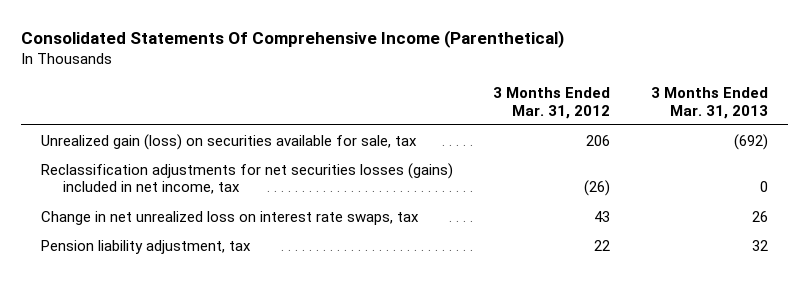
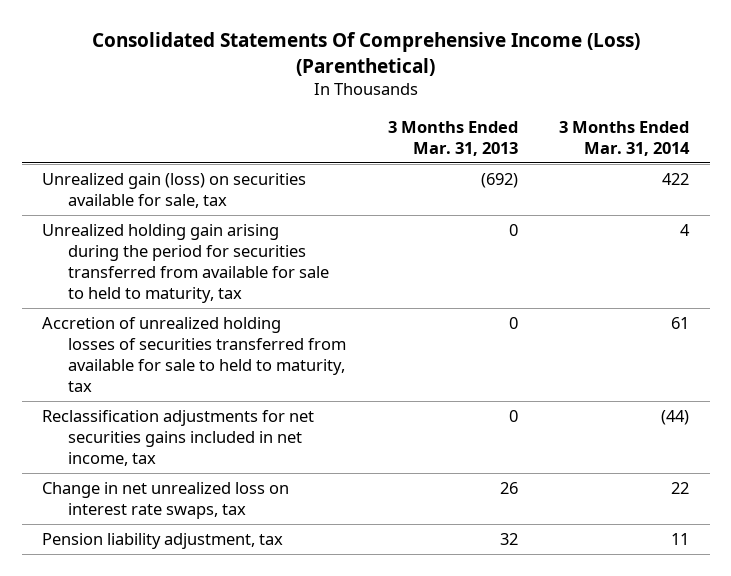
- Consolidated Statements Of Comprehensive Income (Parenthetical)
+ Consolidated Statements Of Comprehensive Income (Loss) (Parenthetical)
- | 3 Months Ended Mar. 31, 2012 | 3 Months Ended Mar. 31, 2013
+ | 3 Months Ended Mar. 31, 2013 | 3 Months Ended Mar. 31, 2014
- Reclassification adjustments for net securities losses (gains) included in net income, tax | (26) | 0
+ Unrealized holding gain arising during the period for securities transferred from available for sale to held to maturity, tax | 0 | 4
+ Accretion of unrealized holding losses of securities transferred from available for sale to held to maturity, tax | 0 | 61
+ Reclassification adjustments for net securities gains included in net income, tax | 0 | (44)

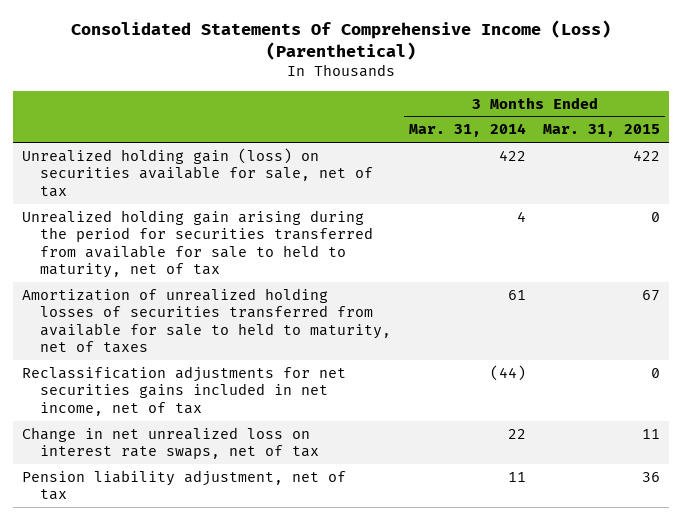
- | 3 Months Ended Mar. 31, 2013 | 3 Months Ended Mar. 31, 2014
+ | 3 Months Ended Mar. 31, 2014 | 3 Months Ended Mar. 31, 2015
- Unrealized gain (loss) on securities available for sale, tax | (692) | 422
- Unrealized holding gain arising during the period for securities transferred from available for sale to held to maturity, tax | 0 | 4
- Accretion of unrealized holding losses of securities transferred from available for sale to held to maturity, tax | 0 | 61
- Reclassification adjustments for net securities gains included in net income, tax | 0 | (44)
- Change in net unrealized loss on interest rate swaps, tax | 26 | 22
- Pension liability adjustment, tax | 32 | 11
+ Unrealized holding gain (loss) on securities available for sale, net of tax | 422 | 422
+ Unrealized holding gain arising during the period for securities transferred from available for sale to held to maturity, net of tax | 4 | 0
+ Amortization of unrealized holding losses of securities transferred from available for sale to held to maturity, net of taxes | 61 | 67
+ Reclassification adjustments for net securities gains included in net income, net of tax | (44) | 0
+ Change in net unrealized loss on interest rate swaps, net of tax | 22 | 11
+ Pension liability adjustment, net of tax | 11 | 36

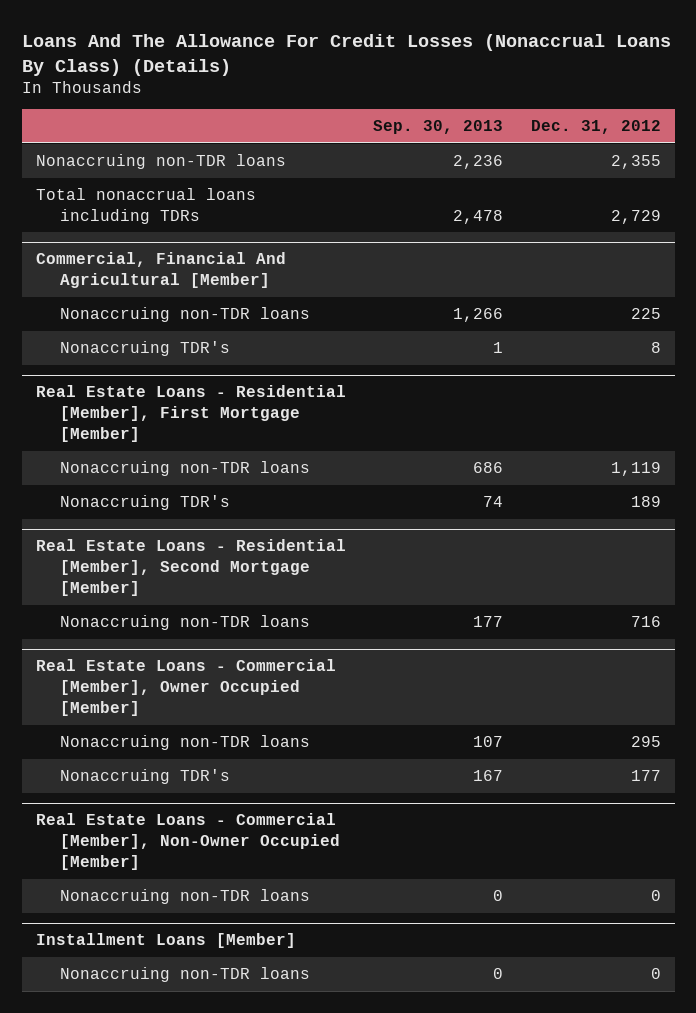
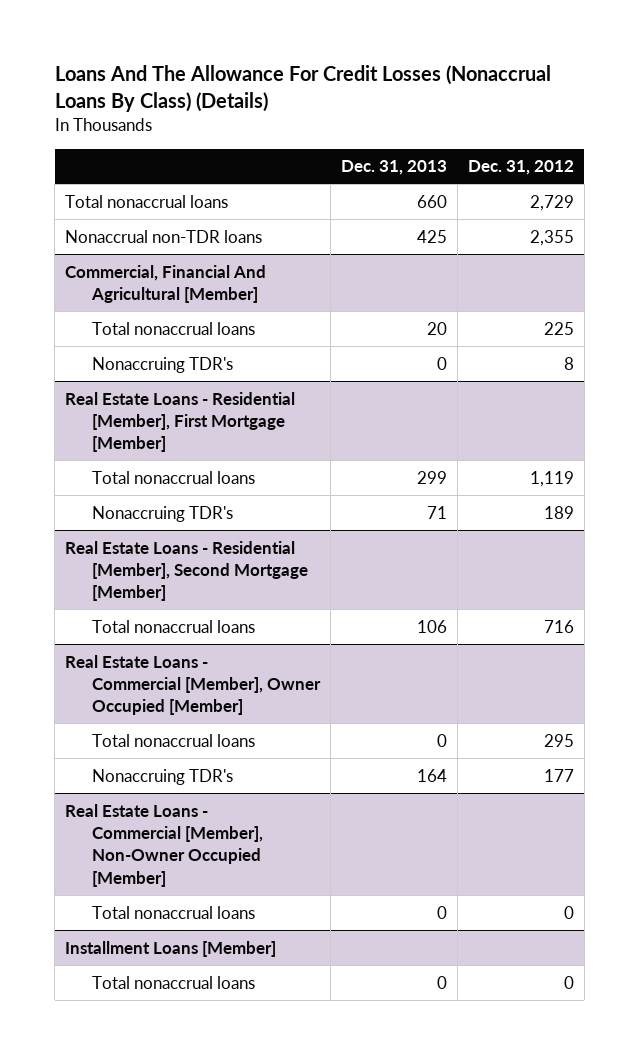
- | Sep. 30, 2013 | Dec. 31, 2012
+ | Dec. 31, 2013 | Dec. 31, 2012
- Nonaccruing non-TDR loans | 2,236 | 2,355
- Total nonaccrual loans including TDRs | 2,478 | 2,729
+ Total nonaccrual loans | 660 | 2,729
+ Nonaccrual non-TDR loans | 425 | 2,355
@ Commercial, Financial And Agricultural [Member]
- Nonaccruing non-TDR loans | 1,266 | 225
+ Total nonaccrual loans | 20 | 225
@ Real Estate Loans - Residential [Member], First Mortgage [Member]
- Nonaccruing non-TDR loans | 686 | 1,119
+ Total nonaccrual loans | 299 | 1,119
@ Real Estate Loans - Residential [Member], Second Mortgage [Member]
- Nonaccruing non-TDR loans | 177 | 716
+ Total nonaccrual loans | 106 | 716
@ Real Estate Loans - Commercial [Member], Owner Occupied [Member]
- Nonaccruing non-TDR loans | 107 | 295
+ Total nonaccrual loans | 0 | 295
@ Real Estate Loans - Commercial [Member], Non-Owner Occupied [Member]
- Nonaccruing non-TDR loans | 0 | 0
+ Total nonaccrual loans | 0 | 0
@ Installment Loans [Member]
- Nonaccruing non-TDR loans | 0 | 0
+ Total nonaccrual loans | 0 | 0

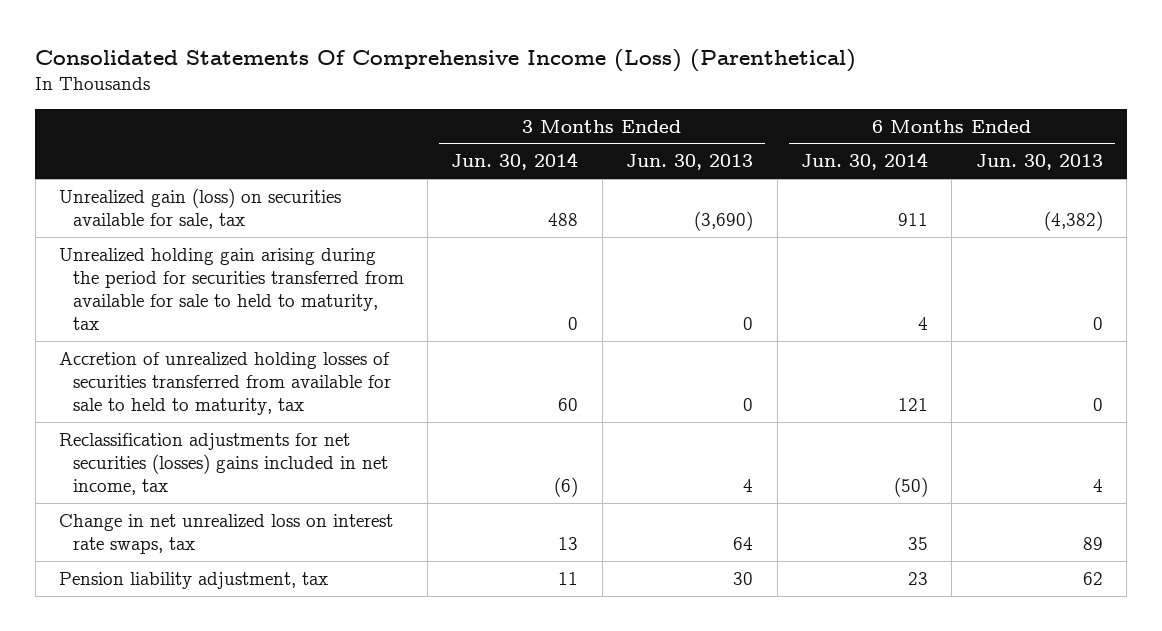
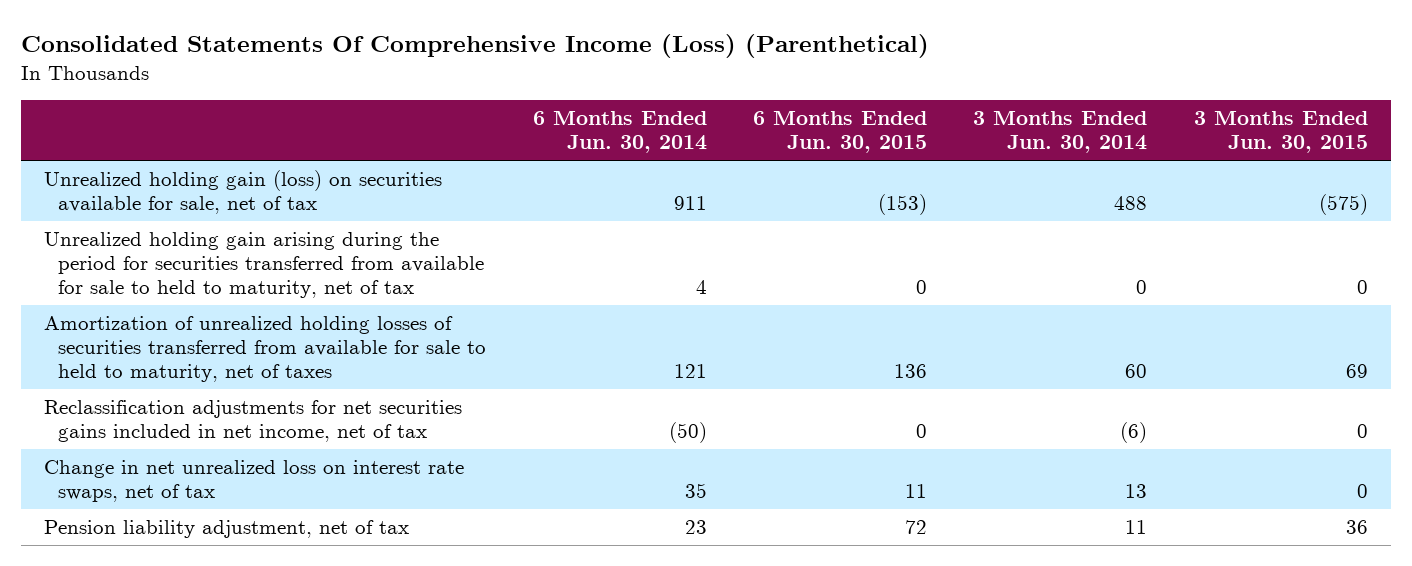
- | 3 Months Ended Jun. 30, 2014 | 3 Months Ended Jun. 30, 2013 | 6 Months Ended Jun. 30, 2014 | 6 Months Ended Jun. 30, 2013
+ | 6 Months Ended Jun. 30, 2014 | 6 Months Ended Jun. 30, 2015 | 3 Months Ended Jun. 30, 2014 | 3 Months Ended Jun. 30, 2015
- Unrealized gain (loss) on securities available for sale, tax | 488 | (3,690) | 911 | (4,382)
- Unrealized holding gain arising during the period for securities transferred from available for sale to held to maturity, tax | 0 | 0 | 4 | 0
- Accretion of unrealized holding losses of securities transferred from available for sale to held to maturity, tax | 60 | 0 | 121 | 0
- Reclassification adjustments for net securities (losses) gains included in net income, tax | (6) | 4 | (50) | 4
- Change in net unrealized loss on interest rate swaps, tax | 13 | 64 | 35 | 89
- Pension liability adjustment, tax | 11 | 30 | 23 | 62
+ Unrealized holding gain (loss) on securities available for sale, net of tax | 911 | (153) | 488 | (575)
+ Unrealized holding gain arising during the period for securities transferred from available for sale to held to maturity, net of tax | 4 | 0 | 0 | 0
+ Amortization of unrealized holding losses of securities transferred from available for sale to held to maturity, net of taxes | 121 | 136 | 60 | 69
+ Reclassification adjustments for net securities gains included in net income, net of tax | (50) | 0 | (6) | 0
+ Change in net unrealized loss on interest rate swaps, net of tax | 35 | 11 | 13 | 0
+ Pension liability adjustment, net of tax | 23 | 72 | 11 | 36

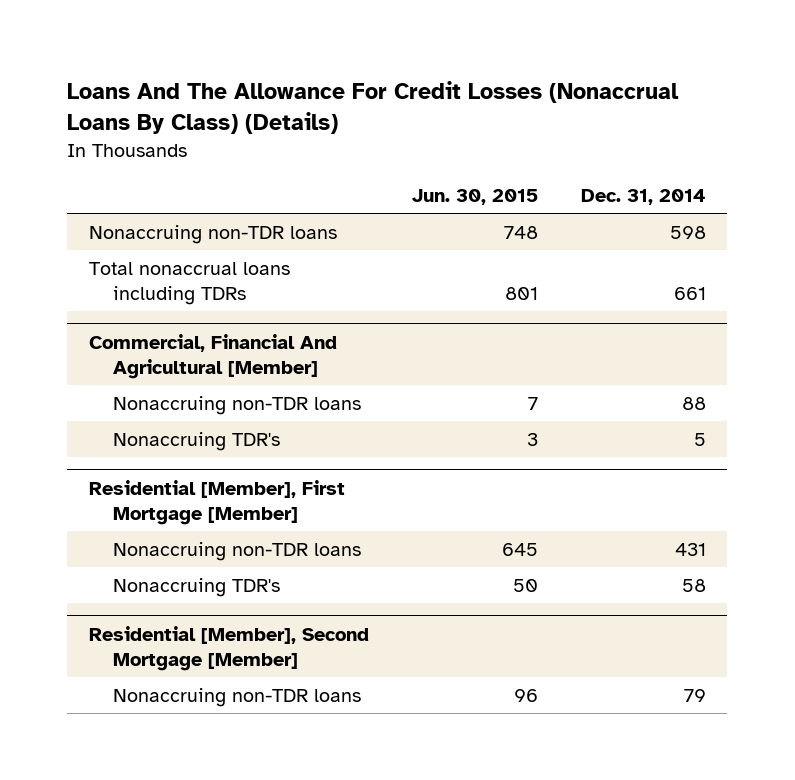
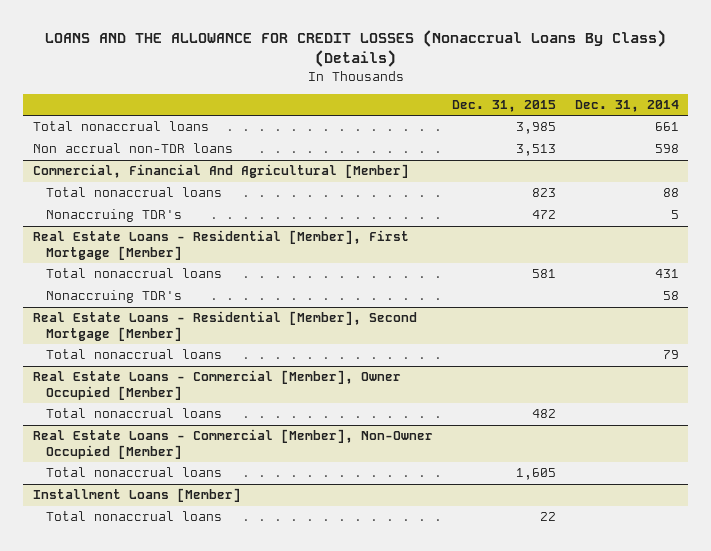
- Loans And The Allowance For Credit Losses (Nonaccrual Loans By Class) (Details)
+ LOANS AND THE ALLOWANCE FOR CREDIT LOSSES (Nonaccrual Loans By Class) (Details)
- | Jun. 30, 2015 | Dec. 31, 2014
+ | Dec. 31, 2015 | Dec. 31, 2014
- Nonaccruing non-TDR loans | 748 | 598
- Total nonaccrual loans including TDRs | 801 | 661
+ Total nonaccrual loans | 3,985 | 661
+ Non accrual non-TDR loans | 3,513 | 598
@ Commercial, Financial And Agricultural [Member]
- Nonaccruing non-TDR loans | 7 | 88
+ Total nonaccrual loans | 823 | 88
- Residential [Member], First Mortgage [Member]
- Nonaccruing non-TDR loans | 645 | 431
+ Real Estate Loans - Residential [Member], First Mortgage [Member]
+ Total nonaccrual loans | 581 | 431
- Residential [Member], Second Mortgage [Member]
- Nonaccruing non-TDR loans | 96 | 79
+ Real Estate Loans - Residential [Member], Second Mortgage [Member]
+ Total nonaccrual loans | | 79
+ Real Estate Loans - Commercial [Member], Owner Occupied [Member]
+ Total nonaccrual loans | 482 |
+ Real Estate Loans - Commercial [Member], Non-Owner Occupied [Member]
+ Total nonaccrual loans | 1,605 |
+ Installment Loans [Member]
+ Total nonaccrual loans | 22 |

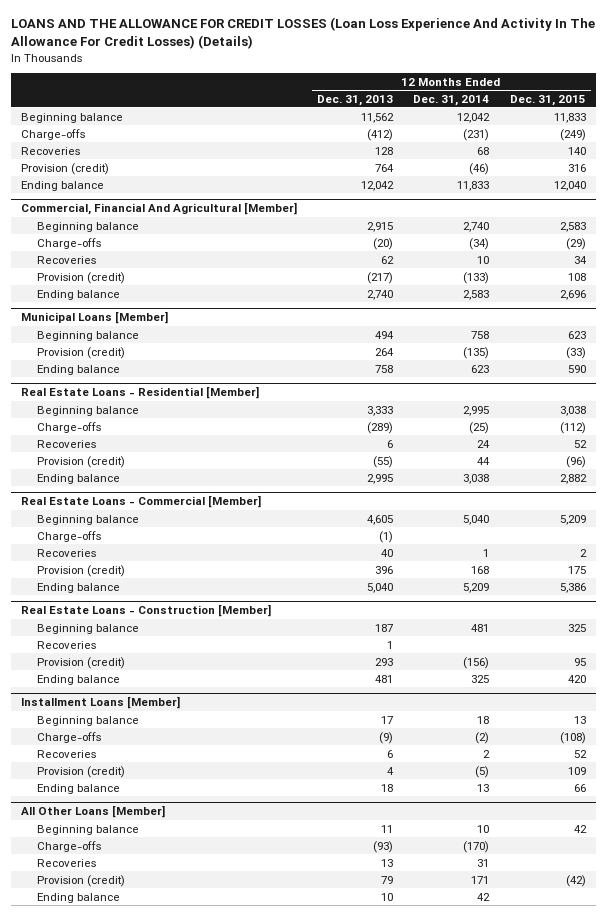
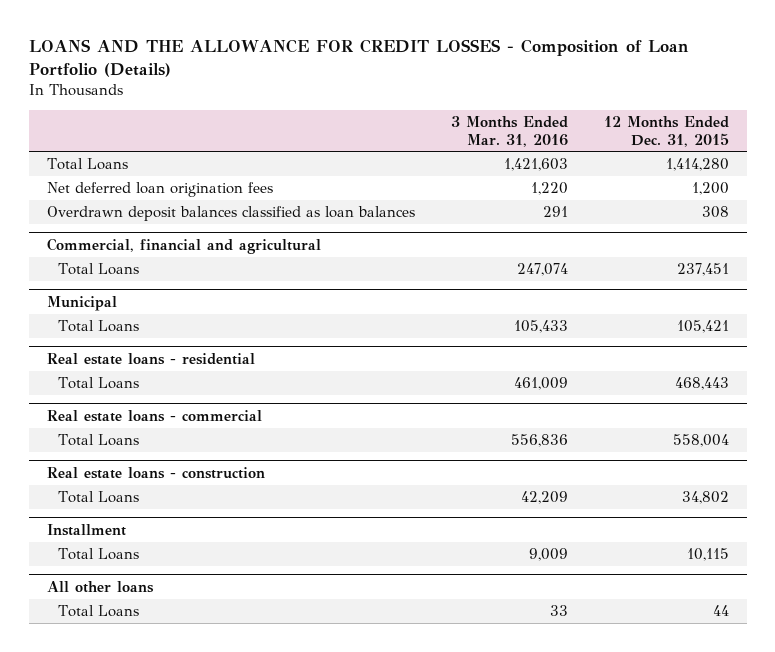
- LOANS AND THE ALLOWANCE FOR CREDIT LOSSES (Loan Loss Experience And Activity In The Allowance For Credit Losses) (Details)
+ LOANS AND THE ALLOWANCE FOR CREDIT LOSSES - Composition of Loan Portfolio (Details)
- | 12 Months Ended Dec. 31, 2013 | 12 Months Ended Dec. 31, 2014 | 12 Months Ended Dec. 31, 2015
+ | 3 Months Ended Mar. 31, 2016 | 12 Months Ended Dec. 31, 2015
- Beginning balance | 11,562 | 12,042 | 11,833
- Charge-offs | (412) | (231) | (249)
- Recoveries | 128 | 68 | 140
- Provision (credit) | 764 | (46) | 316
- Ending balance | 12,042 | 11,833 | 12,040
- Commercial, Financial And Agricultural [Member]
- Beginning balance | 2,915 | 2,740 | 2,583
- Charge-offs | (20) | (34) | (29)
- Recoveries | 62 | 10 | 34
- Provision (credit) | (217) | (133) | 108
- Ending balance | 2,740 | 2,583 | 2,696
- Municipal Loans [Member]
- Beginning balance | 494 | 758 | 623
- Provision (credit) | 264 | (135) | (33)
- Ending balance | 758 | 623 | 590
- Real Estate Loans - Residential [Member]
- Beginning balance | 3,333 | 2,995 | 3,038
- Charge-offs | (289) | (25) | (112)
- Recoveries | 6 | 24 | 52
- Provision (credit) | (55) | 44 | (96)
- Ending balance | 2,995 | 3,038 | 2,882
- Real Estate Loans - Commercial [Member]
- Beginning balance | 4,605 | 5,040 | 5,209
- Charge-offs | (1) | |
- Recoveries | 40 | 1 | 2
- Provision (credit) | 396 | 168 | 175
- Ending balance | 5,040 | 5,209 | 5,386
- Real Estate Loans - Construction [Member]
- Beginning balance | 187 | 481 | 325
- Recoveries | 1 | |
- Provision (credit) | 293 | (156) | 95
- Ending balance | 481 | 325 | 420
- Installment Loans [Member]
- Beginning balance | 17 | 18 | 13
- Charge-offs | (9) | (2) | (108)
- Recoveries | 6 | 2 | 52
- Provision (credit) | 4 | (5) | 109
- Ending balance | 18 | 13 | 66
- All Other Loans [Member]
- Beginning balance | 11 | 10 | 42
- Charge-offs | (93) | (170) |
- Recoveries | 13 | 31 |
- Provision (credit) | 79 | 171 | (42)
- Ending balance | 10 | 42 |
+ Total Loans | 1,421,603 | 1,414,280
+ Net deferred loan origination fees | 1,220 | 1,200
+ Overdrawn deposit balances classified as loan balances | 291 | 308
+ Commercial, financial and agricultural
+ Total Loans | 247,074 | 237,451
+ Municipal
+ Total Loans | 105,433 | 105,421
+ Real estate loans - residential
+ Total Loans | 461,009 | 468,443
+ Real estate loans - commercial
+ Total Loans | 556,836 | 558,004
+ Real estate loans - construction
+ Total Loans | 42,209 | 34,802
+ Installment
+ Total Loans | 9,009 | 10,115
+ All other loans
+ Total Loans | 33 | 44

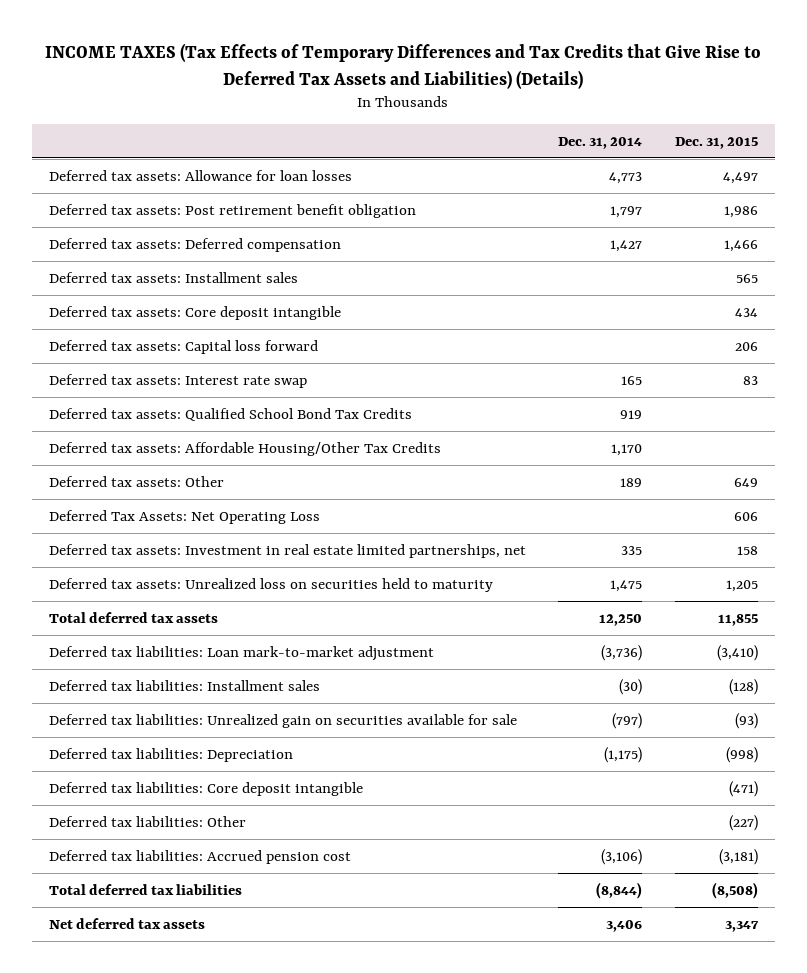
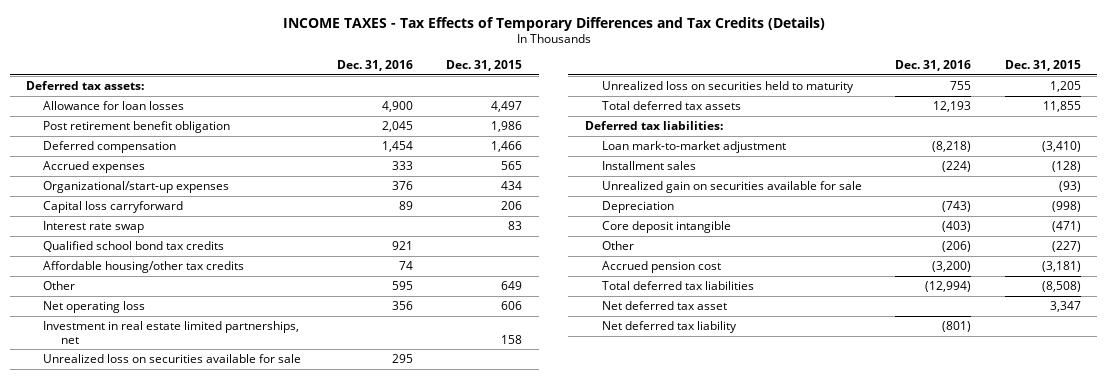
- INCOME TAXES (Tax Effects of Temporary Differences and Tax Credits that Give Rise to Deferred Tax Assets and Liabilities) (Details)
+ INCOME TAXES - Tax Effects of Temporary Differences and Tax Credits (Details)
- | Dec. 31, 2014 | Dec. 31, 2015
+ | Dec. 31, 2016 | Dec. 31, 2015
- Deferred tax assets: Allowance for loan losses | 4,773 | 4,497
- Deferred tax assets: Post retirement benefit obligation | 1,797 | 1,986
- Deferred tax assets: Deferred compensation | 1,427 | 1,466
- Deferred tax assets: Installment sales | | 565
- Deferred tax assets: Core deposit intangible | | 434
- Deferred tax assets: Capital loss forward | | 206
- Deferred tax assets: Interest rate swap | 165 | 83
- Deferred tax assets: Qualified School Bond Tax Credits | 919 |
- Deferred tax assets: Affordable Housing/Other Tax Credits | 1,170 |
- Deferred tax assets: Other | 189 | 649
- Deferred Tax Assets: Net Operating Loss | | 606
- Deferred tax assets: Investment in real estate limited partnerships, net | 335 | 158
- Deferred tax assets: Unrealized loss on securities held to maturity | 1,475 | 1,205
+ Deferred tax assets:
+ Allowance for loan losses | 4,900 | 4,497
+ Post retirement benefit obligation | 2,045 | 1,986
+ Deferred compensation | 1,454 | 1,466
+ Accrued expenses | 333 | 565
+ Organizational/start-up expenses | 376 | 434
+ Capital loss carryforward | 89 | 206
+ Interest rate swap | | 83
+ Qualified school bond tax credits | 921 |
+ Affordable housing/other tax credits | 74 |
+ Other | 595 | 649
+ Net operating loss | 356 | 606
+ Investment in real estate limited partnerships, net | | 158
+ Unrealized loss on securities available for sale | 295 |
+ Unrealized loss on securities held to maturity | 755 | 1,205
- Deferred tax liabilities: Loan mark-to-market adjustment | (3,736) | (3,410)
- Deferred tax liabilities: Installment sales | (30) | (128)
- Deferred tax liabilities: Unrealized gain on securities available for sale | (797) | (93)
- Deferred tax liabilities: Depreciation | (1,175) | (998)
- Deferred tax liabilities: Core deposit intangible | | (471)
- Deferred tax liabilities: Other | | (227)
- Deferred tax liabilities: Accrued pension cost | (3,106) | (3,181)
+ Deferred tax liabilities:
+ Loan mark-to-market adjustment | (8,218) | (3,410)
+ Installment sales | (224) | (128)
+ Unrealized gain on securities available for sale | | (93)
+ Depreciation | (743) | (998)
+ Core deposit intangible | (403) | (471)
+ Other | (206) | (227)
+ Accrued pension cost | (3,200) | (3,181)
- Net deferred tax assets | 3,406 | 3,347
+ Net deferred tax asset | | 3,347
+ Net deferred tax liability | (801) |

